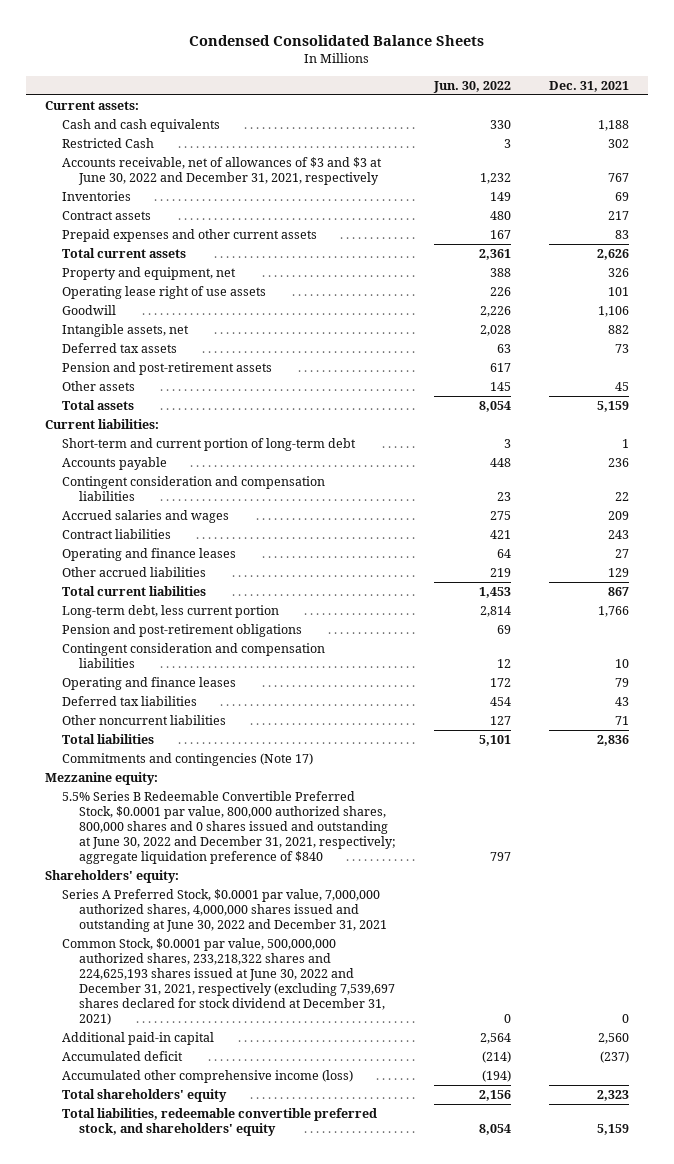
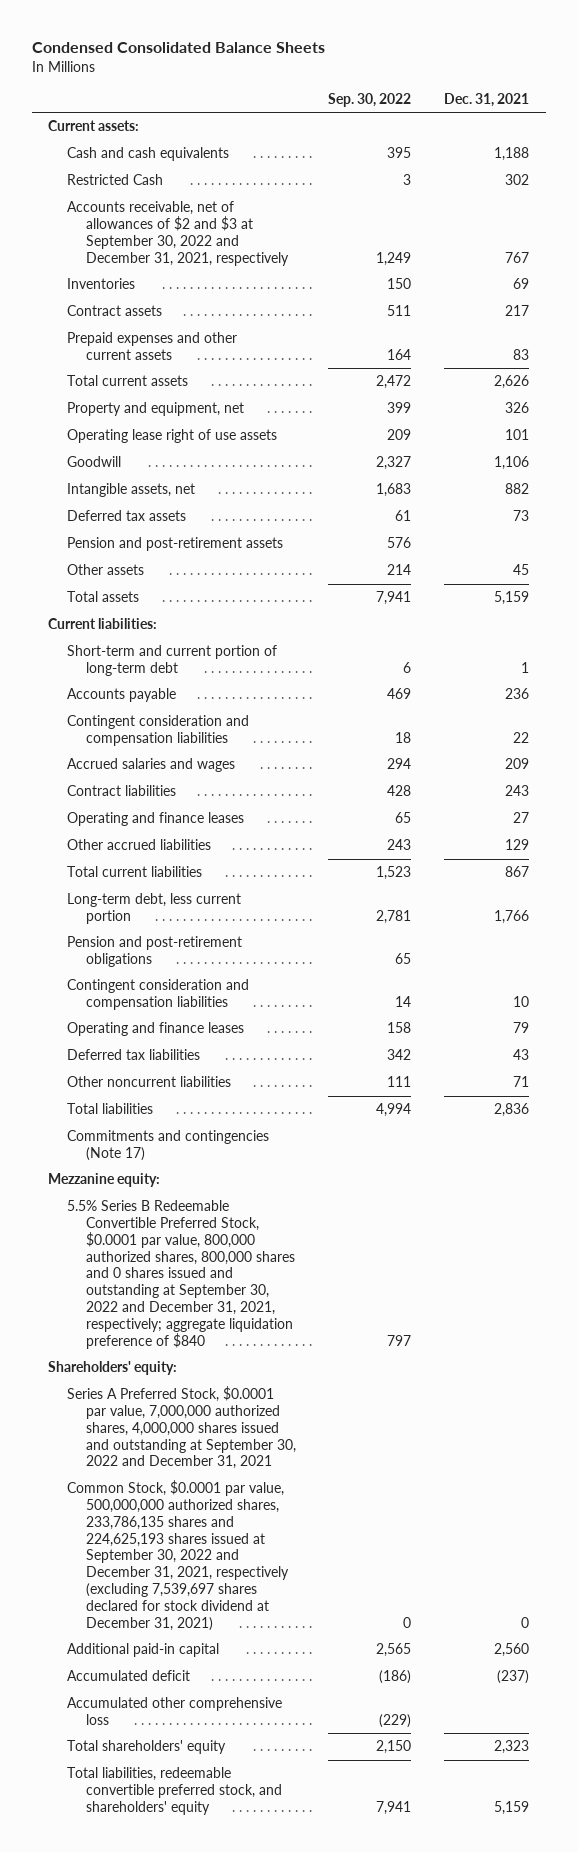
- | Jun. 30, 2022 | Dec. 31, 2021
+ | Sep. 30, 2022 | Dec. 31, 2021
- Accounts receivable, net of allowances of $3 and $3 at June 30, 2022 and December 31, 2021, respectively | 1,232 | 767
+ Accounts receivable, net of allowances of $2 and $3 at September 30, 2022 and December 31, 2021, respectively | 1,249 | 767
- 5.5% Series B Redeemable Convertible Preferred Stock, $0.0001 par value, 800,000 authorized shares, 800,000 shares and 0 shares issued and outstanding at June 30, 2022 and December 31, 2021, respectively; aggregate liquidation preference of $840 | 797 |
+ 5.5% Series B Redeemable Convertible Preferred Stock, $0.0001 par value, 800,000 authorized shares, 800,000 shares and 0 shares issued and outstanding at September 30, 2022 and December 31, 2021, respectively; aggregate liquidation preference of $840 | 797 |
- Series A Preferred Stock, $0.0001 par value, 7,000,000 authorized shares, 4,000,000 shares issued and outstanding at June 30, 2022 and December 31, 2021
- Common Stock, $0.0001 par value, 500,000,000 authorized shares, 233,218,322 shares and 224,625,193 shares issued at June 30, 2022 and December 31, 2021, respectively (excluding 7,539,697 shares declared for stock dividend at December 31, 2021) | 0 | 0
+ Series A Preferred Stock, $0.0001 par value, 7,000,000 authorized shares, 4,000,000 shares issued and outstanding at September 30, 2022 and December 31, 2021
+ Common Stock, $0.0001 par value, 500,000,000 authorized shares, 233,786,135 shares and 224,625,193 shares issued at September 30, 2022 and December 31, 2021, respectively (excluding 7,539,697 shares declared for stock dividend at December 31, 2021) | 0 | 0
- Accumulated other comprehensive income (loss) | (194) |
+ Accumulated other comprehensive loss | (229) |

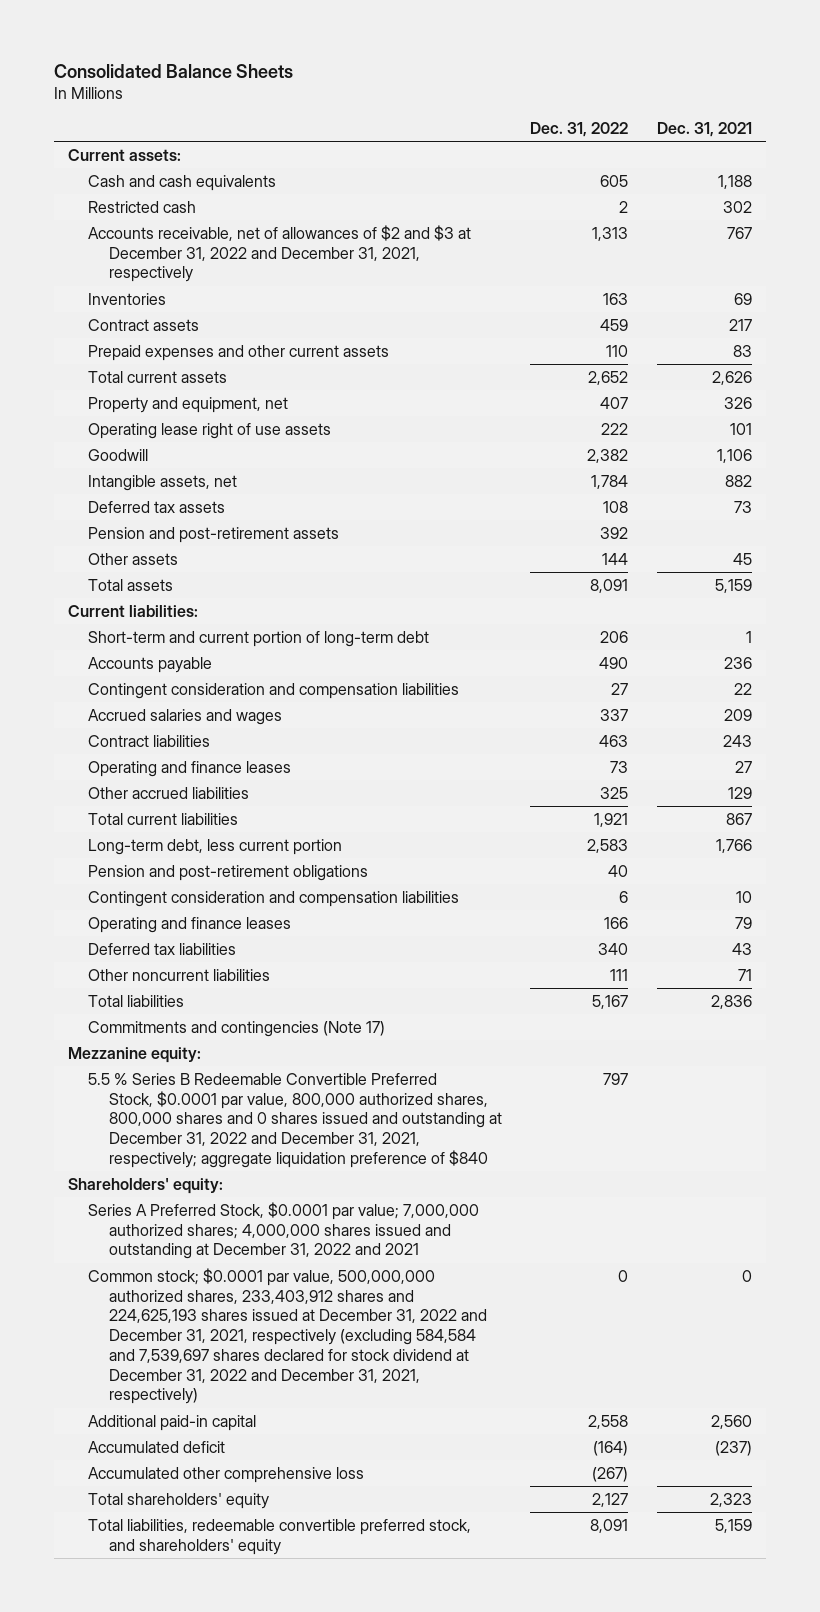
- Condensed Consolidated Balance Sheets
+ Consolidated Balance Sheets
- | Sep. 30, 2022 | Dec. 31, 2021
+ | Dec. 31, 2022 | Dec. 31, 2021
- Restricted Cash | 3 | 302
- Accounts receivable, net of allowances of $2 and $3 at September 30, 2022 and December 31, 2021, respectively | 1,249 | 767
+ Restricted cash | 2 | 302
+ Accounts receivable, net of allowances of $2 and $3 at December 31, 2022 and December 31, 2021, respectively | 1,313 | 767
- 5.5% Series B Redeemable Convertible Preferred Stock, $0.0001 par value, 800,000 authorized shares, 800,000 shares and 0 shares issued and outstanding at September 30, 2022 and December 31, 2021, respectively; aggregate liquidation preference of $840 | 797 |
+ 5.5 % Series B Redeemable Convertible Preferred Stock, $0.0001 par value, 800,000 authorized shares, 800,000 shares and 0 shares issued and outstanding at December 31, 2022 and December 31, 2021, respectively; aggregate liquidation preference of $840 | 797 |
- Series A Preferred Stock, $0.0001 par value, 7,000,000 authorized shares, 4,000,000 shares issued and outstanding at September 30, 2022 and December 31, 2021
- Common Stock, $0.0001 par value, 500,000,000 authorized shares, 233,786,135 shares and 224,625,193 shares issued at September 30, 2022 and December 31, 2021, respectively (excluding 7,539,697 shares declared for stock dividend at December 31, 2021) | 0 | 0
+ Series A Preferred Stock, $0.0001 par value; 7,000,000 authorized shares; 4,000,000 shares issued and outstanding at December 31, 2022 and 2021
+ Common stock; $0.0001 par value, 500,000,000 authorized shares, 233,403,912 shares and 224,625,193 shares issued at December 31, 2022 and December 31, 2021, respectively (excluding 584,584 and 7,539,697 shares declared for stock dividend at December 31, 2022 and December 31, 2021, respectively) | 0 | 0

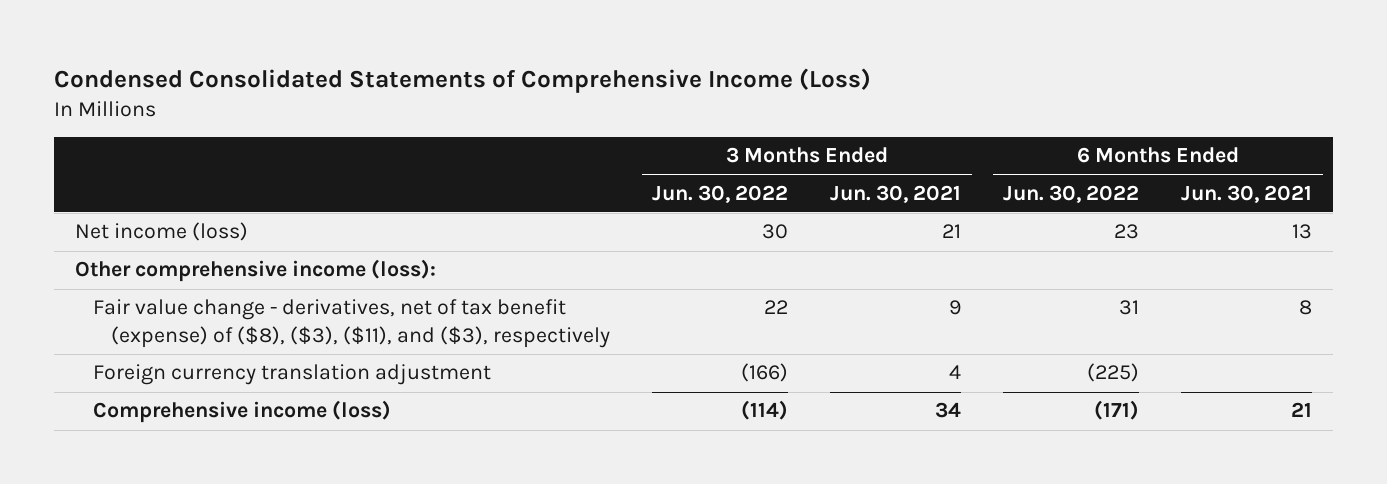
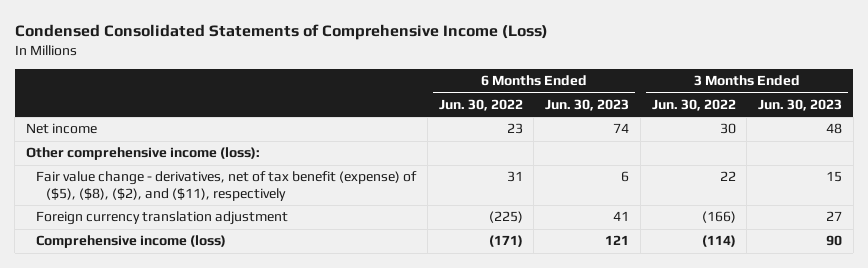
- | 3 Months Ended Jun. 30, 2022 | 3 Months Ended Jun. 30, 2021 | 6 Months Ended Jun. 30, 2022 | 6 Months Ended Jun. 30, 2021
+ | 6 Months Ended Jun. 30, 2022 | 6 Months Ended Jun. 30, 2023 | 3 Months Ended Jun. 30, 2022 | 3 Months Ended Jun. 30, 2023
- Net income (loss) | 30 | 21 | 23 | 13
+ Net income | 23 | 74 | 30 | 48
- Fair value change - derivatives, net of tax benefit (expense) of ($8), ($3), ($11), and ($3), respectively | 22 | 9 | 31 | 8
+ Fair value change - derivatives, net of tax benefit (expense) of ($5), ($8), ($2), and ($11), respectively | 31 | 6 | 22 | 15

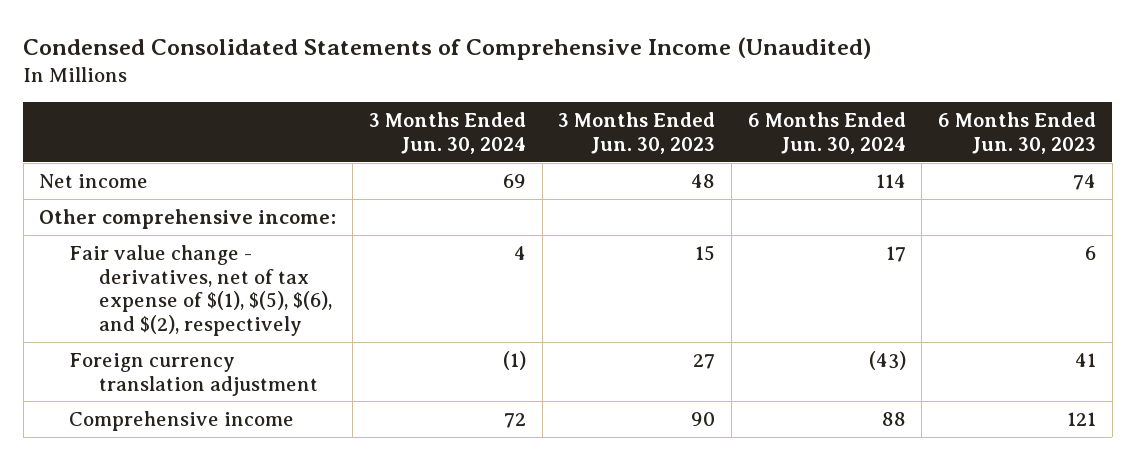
- Condensed Consolidated Statements of Comprehensive Income (Loss)
+ Condensed Consolidated Statements of Comprehensive Income (Unaudited)
- | 6 Months Ended Jun. 30, 2022 | 6 Months Ended Jun. 30, 2023 | 3 Months Ended Jun. 30, 2022 | 3 Months Ended Jun. 30, 2023
+ | 3 Months Ended Jun. 30, 2024 | 3 Months Ended Jun. 30, 2023 | 6 Months Ended Jun. 30, 2024 | 6 Months Ended Jun. 30, 2023
- Other comprehensive income (loss):
- Fair value change - derivatives, net of tax benefit (expense) of ($5), ($8), ($2), and ($11), respectively | 31 | 6 | 22 | 15
+ Other comprehensive income:
+ Fair value change - derivatives, net of tax expense of $(1), $(5), $(6), and $(2), respectively | 4 | 15 | 17 | 6
- Comprehensive income (loss) | (171) | 121 | (114) | 90
+ Comprehensive income | 72 | 90 | 88 | 121

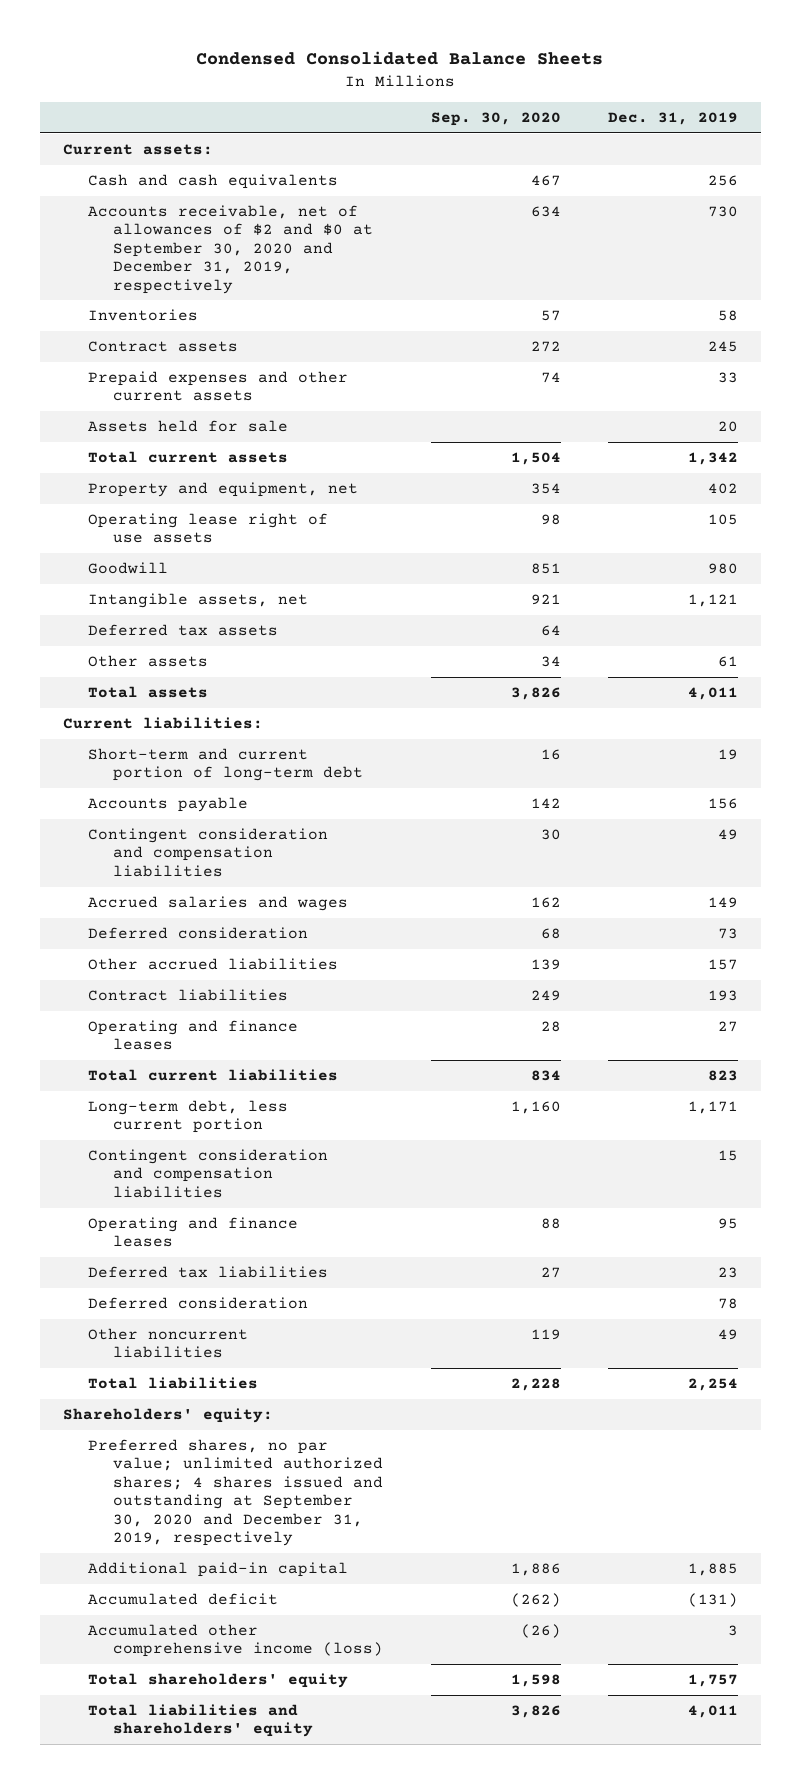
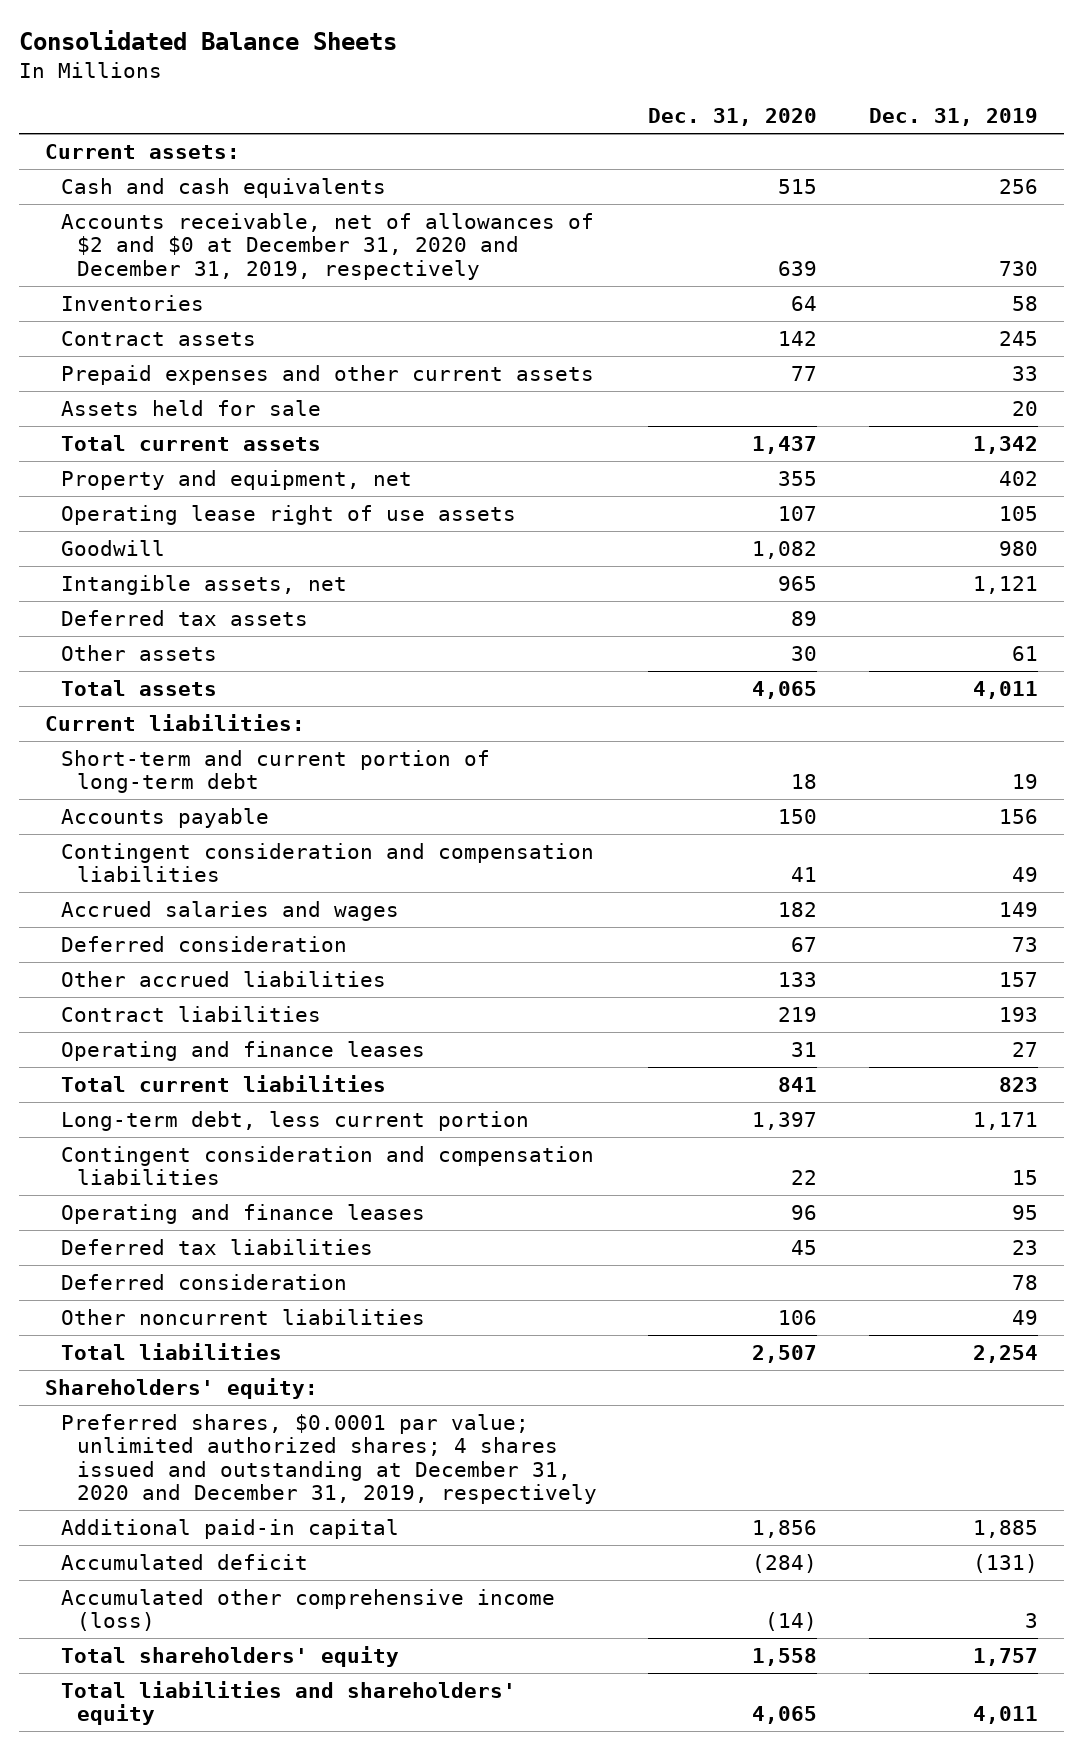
- Condensed Consolidated Balance Sheets
+ Consolidated Balance Sheets
- | Sep. 30, 2020 | Dec. 31, 2019
+ | Dec. 31, 2020 | Dec. 31, 2019
- Accounts receivable, net of allowances of $2 and $0 at September 30, 2020 and December 31, 2019, respectively | 634 | 730
+ Accounts receivable, net of allowances of $2 and $0 at December 31, 2020 and December 31, 2019, respectively | 639 | 730
- Preferred shares, no par value; unlimited authorized shares; 4 shares issued and outstanding at September 30, 2020 and December 31, 2019, respectively
+ Preferred shares, $0.0001 par value; unlimited authorized shares; 4 shares issued and outstanding at December 31, 2020 and December 31, 2019, respectively

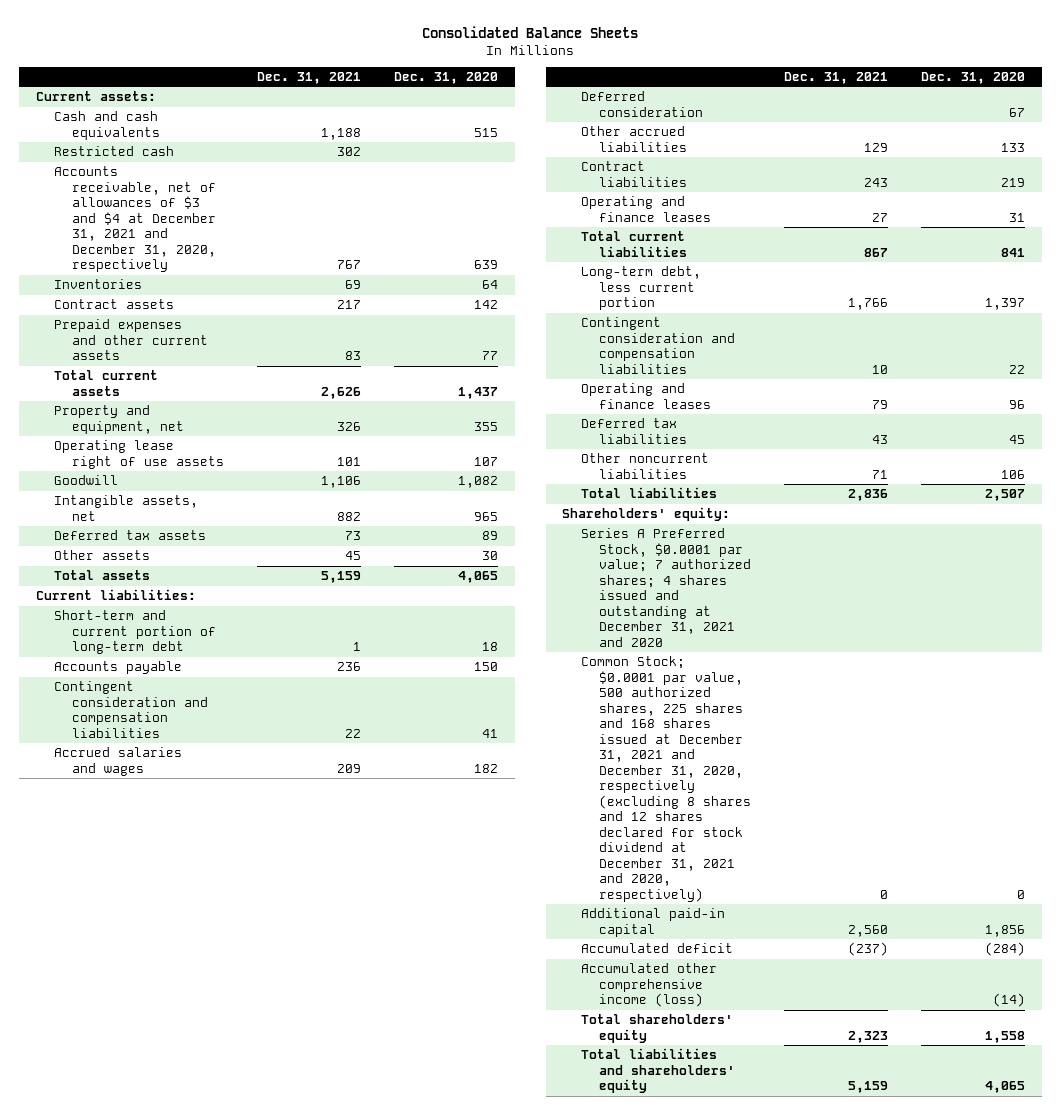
- | Dec. 31, 2020 | Dec. 31, 2019
+ | Dec. 31, 2021 | Dec. 31, 2020
- Accounts receivable, net of allowances of $2 and $0 at December 31, 2020 and December 31, 2019, respectively | 639 | 730
+ Restricted cash | 302 |
+ Accounts receivable, net of allowances of $3 and $4 at December 31, 2021 and December 31, 2020, respectively | 767 | 639
- Assets held for sale | | 20
- Deferred consideration | | 78
- Preferred shares, $0.0001 par value; unlimited authorized shares; 4 shares issued and outstanding at December 31, 2020 and December 31, 2019, respectively
+ Series A Preferred Stock, $0.0001 par value; 7 authorized shares; 4 shares issued and outstanding at December 31, 2021 and 2020
+ Common Stock; $0.0001 par value, 500 authorized shares, 225 shares and 168 shares issued at December 31, 2021 and December 31, 2020, respectively (excluding 8 shares and 12 shares declared for stock dividend at December 31, 2021 and 2020, respectively) | 0 | 0

